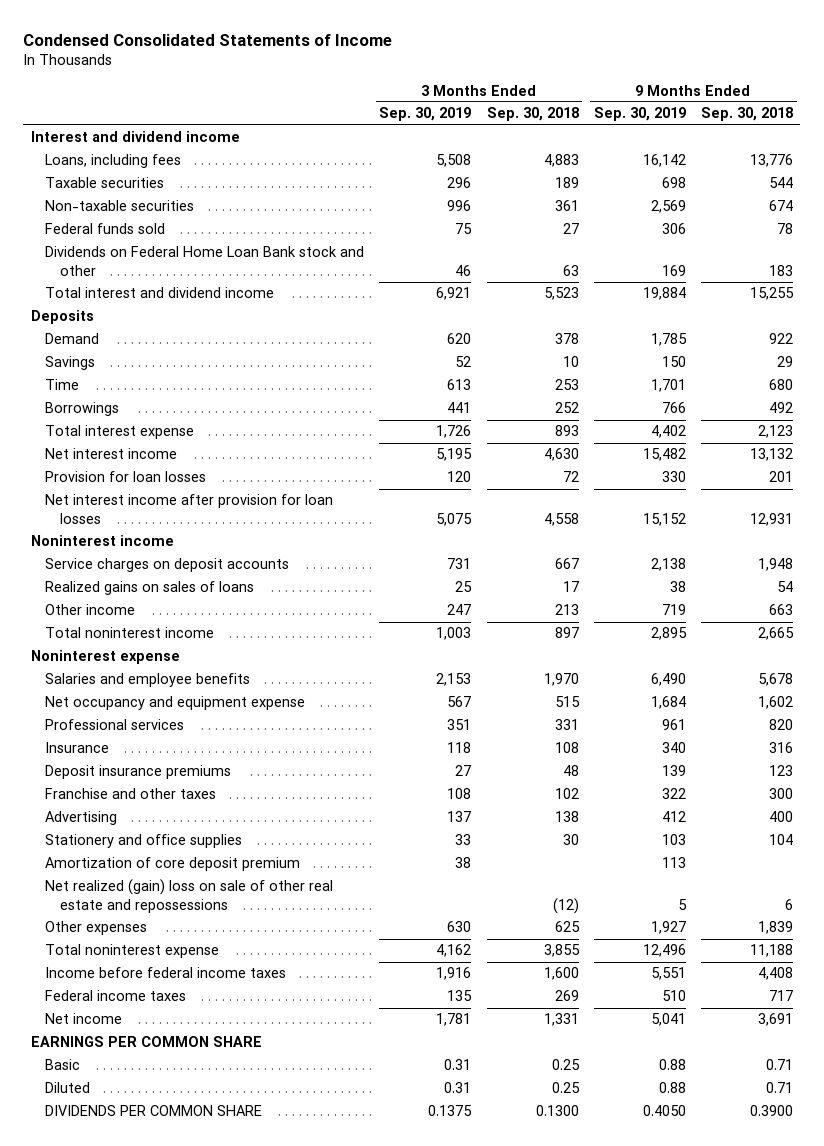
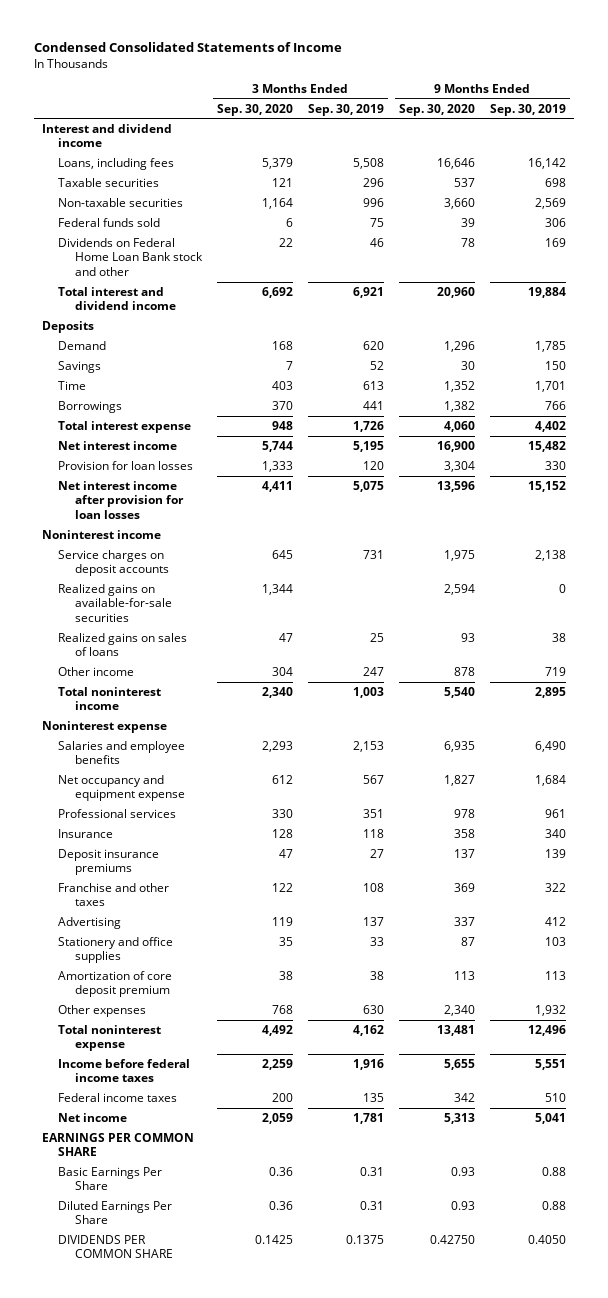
- | 3 Months Ended Sep. 30, 2019 | 3 Months Ended Sep. 30, 2018 | 9 Months Ended Sep. 30, 2019 | 9 Months Ended Sep. 30, 2018
+ | 3 Months Ended Sep. 30, 2020 | 3 Months Ended Sep. 30, 2019 | 9 Months Ended Sep. 30, 2020 | 9 Months Ended Sep. 30, 2019
+ Realized gains on available-for-sale securities | 1,344 | | 2,594 | 0
- Net realized (gain) loss on sale of other real estate and repossessions | | (12) | 5 | 6
- Other expenses | 630 | 625 | 1,927 | 1,839
+ Other expenses | 768 | 630 | 2,340 | 1,932
- Basic | 0.31 | 0.25 | 0.88 | 0.71
- Diluted | 0.31 | 0.25 | 0.88 | 0.71
+ Basic Earnings Per Share | 0.36 | 0.31 | 0.93 | 0.88
+ Diluted Earnings Per Share | 0.36 | 0.31 | 0.93 | 0.88

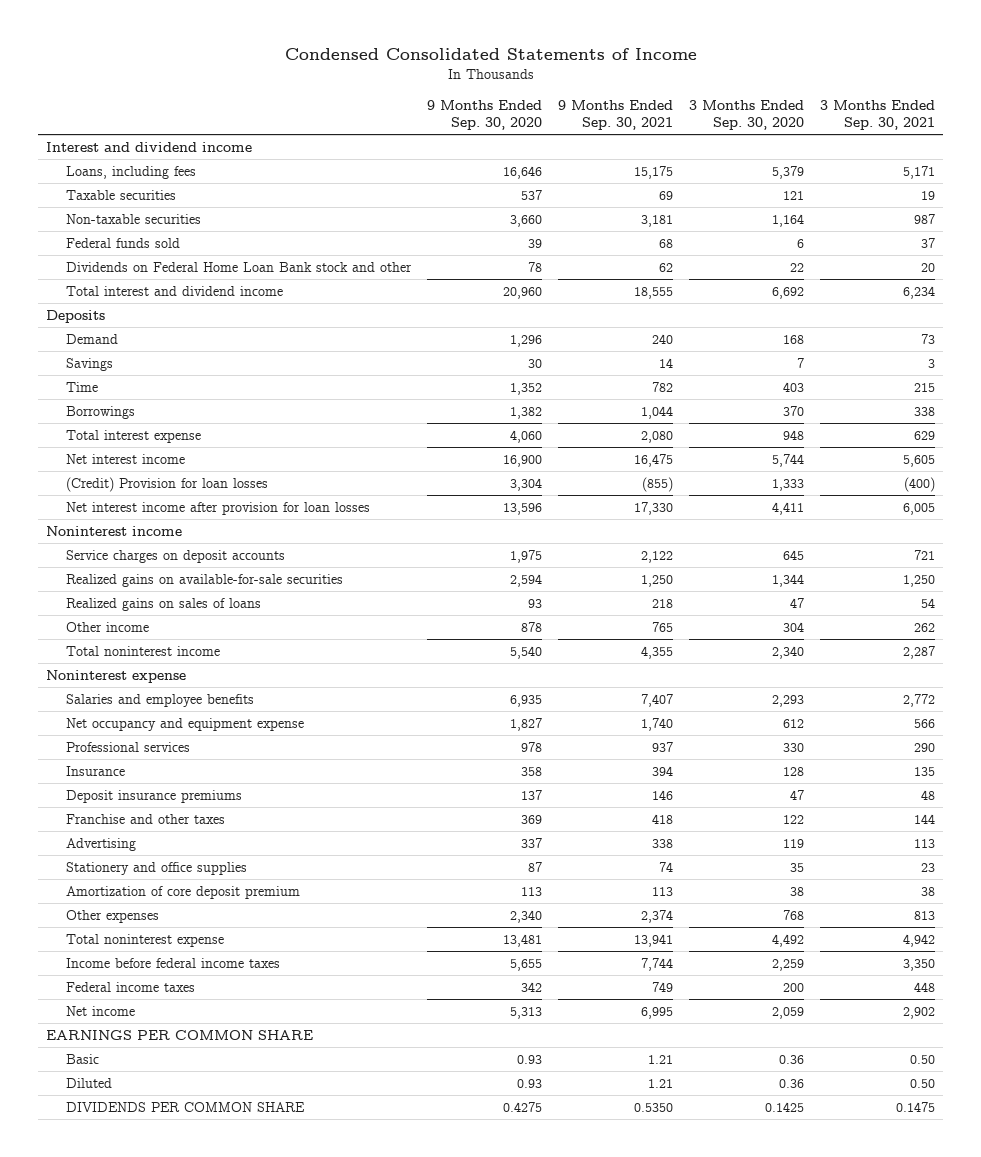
- | 3 Months Ended Sep. 30, 2020 | 3 Months Ended Sep. 30, 2019 | 9 Months Ended Sep. 30, 2020 | 9 Months Ended Sep. 30, 2019
+ | 9 Months Ended Sep. 30, 2020 | 9 Months Ended Sep. 30, 2021 | 3 Months Ended Sep. 30, 2020 | 3 Months Ended Sep. 30, 2021
- Provision for loan losses | 1,333 | 120 | 3,304 | 330
+ (Credit) Provision for loan losses | 3,304 | (855) | 1,333 | (400)
- Basic Earnings Per Share | 0.36 | 0.31 | 0.93 | 0.88
- Diluted Earnings Per Share | 0.36 | 0.31 | 0.93 | 0.88
- DIVIDENDS PER COMMON SHARE | 0.1425 | 0.1375 | 0.42750 | 0.4050
+ Basic | 0.93 | 1.21 | 0.36 | 0.50
+ Diluted | 0.93 | 1.21 | 0.36 | 0.50
+ DIVIDENDS PER COMMON SHARE | 0.4275 | 0.5350 | 0.1425 | 0.1475

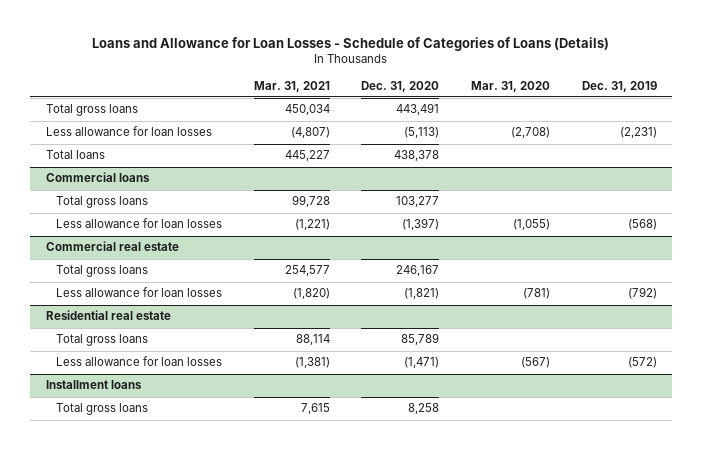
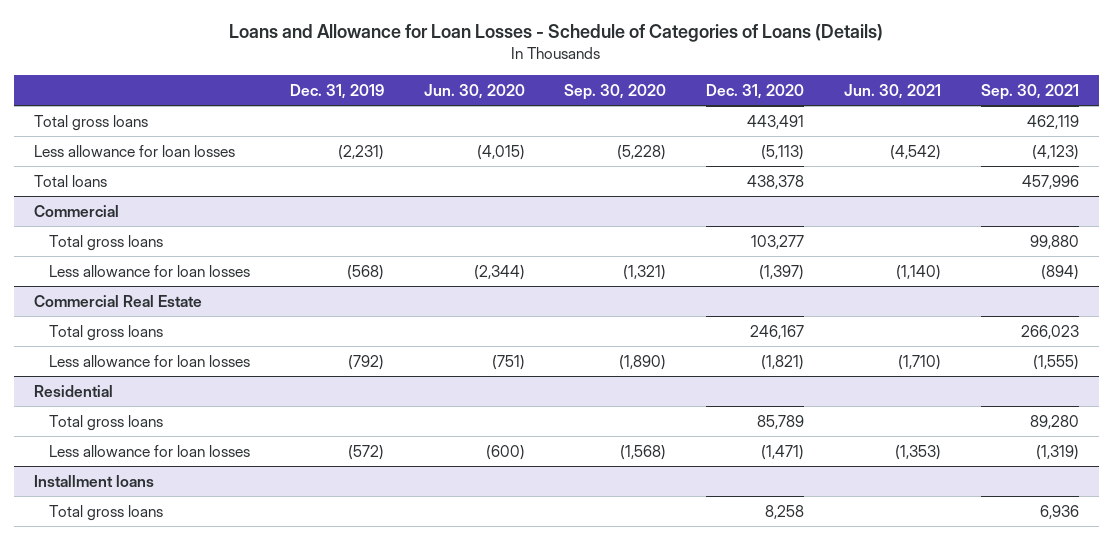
- | Mar. 31, 2021 | Dec. 31, 2020 | Mar. 31, 2020 | Dec. 31, 2019
+ | Dec. 31, 2019 | Jun. 30, 2020 | Sep. 30, 2020 | Dec. 31, 2020 | Jun. 30, 2021 | Sep. 30, 2021
- Commercial loans
+ Commercial
- Commercial real estate
+ Commercial Real Estate
- Residential real estate
+ Residential

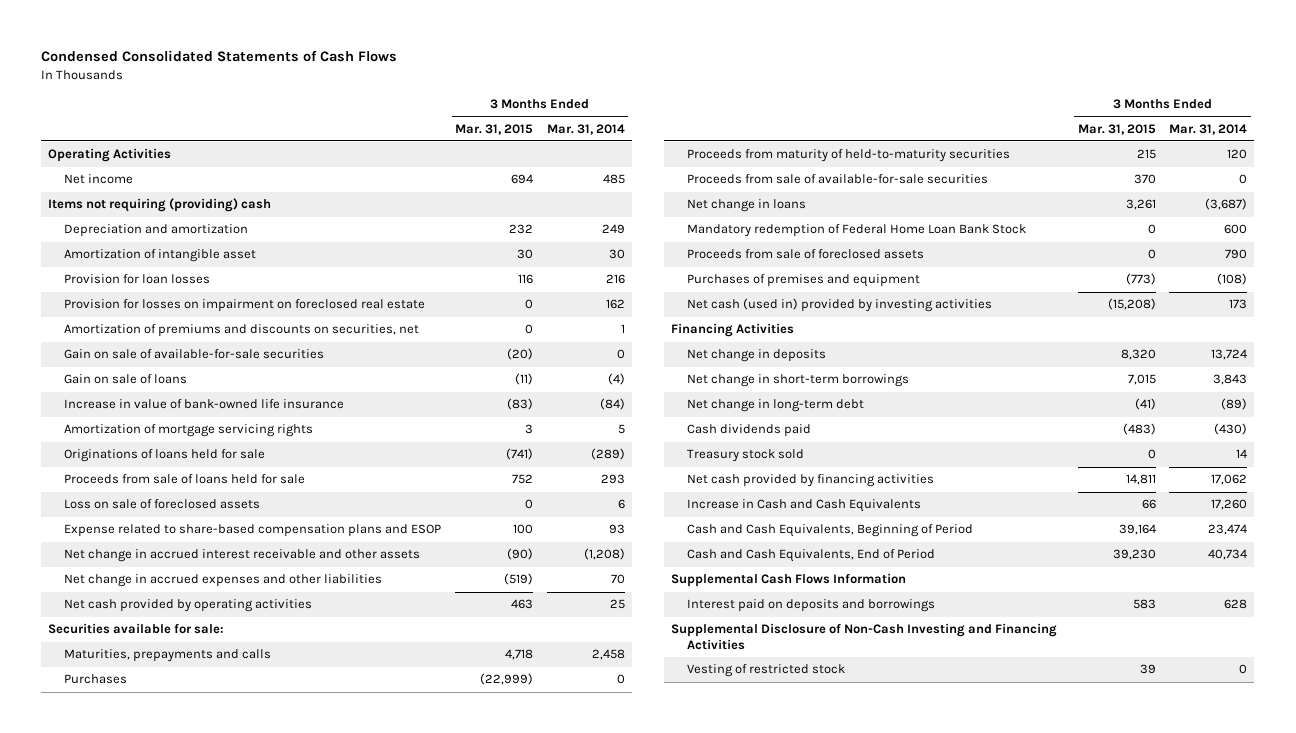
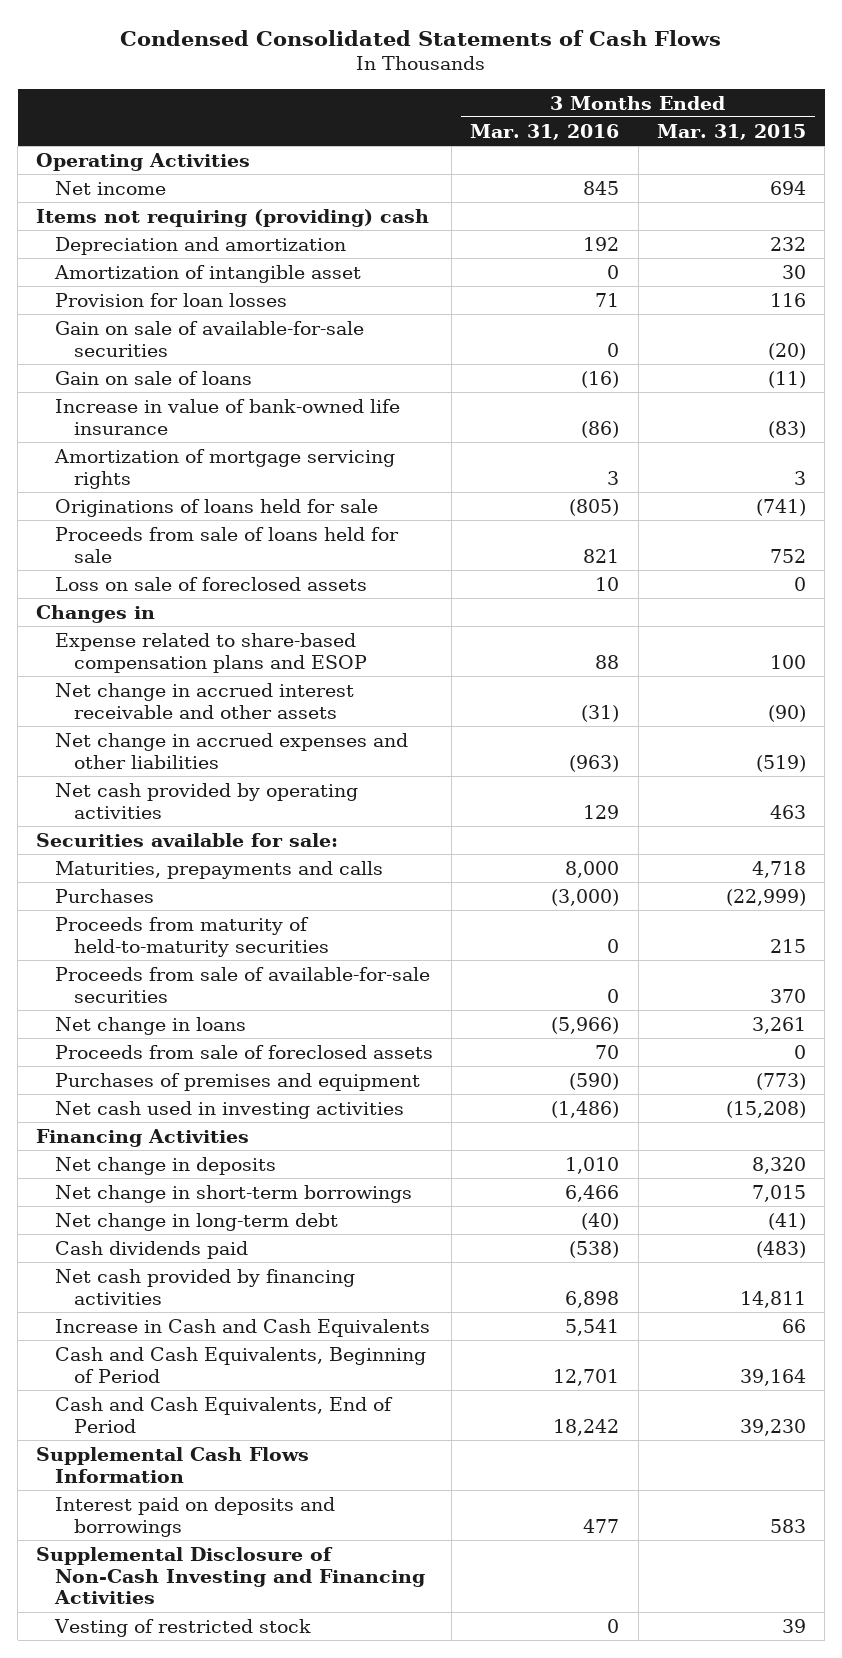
- | 3 Months Ended Mar. 31, 2015 | 3 Months Ended Mar. 31, 2014
+ | 3 Months Ended Mar. 31, 2016 | 3 Months Ended Mar. 31, 2015
- Provision for losses on impairment on foreclosed real estate | 0 | 162
- Amortization of premiums and discounts on securities, net | 0 | 1
+ Changes in
- Mandatory redemption of Federal Home Loan Bank Stock | 0 | 600
- Net cash (used in) provided by investing activities | (15,208) | 173
+ Net cash used in investing activities | (1,486) | (15,208)
- Treasury stock sold | 0 | 14

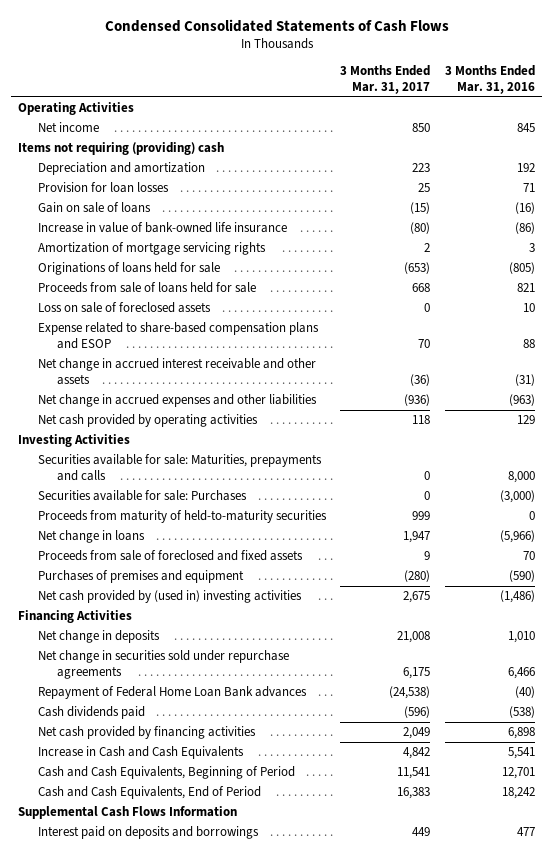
- | 3 Months Ended Mar. 31, 2016 | 3 Months Ended Mar. 31, 2015
+ | 3 Months Ended Mar. 31, 2017 | 3 Months Ended Mar. 31, 2016
- Amortization of intangible asset | 0 | 30
- Gain on sale of available-for-sale securities | 0 | (20)
- Changes in
- Securities available for sale:
- Maturities, prepayments and calls | 8,000 | 4,718
- Purchases | (3,000) | (22,999)
+ Investing Activities
+ Securities available for sale: Maturities, prepayments and calls | 0 | 8,000
+ Securities available for sale: Purchases | 0 | (3,000)
- Proceeds from sale of available-for-sale securities | 0 | 370
- Proceeds from sale of foreclosed assets | 70 | 0
+ Proceeds from sale of foreclosed and fixed assets | 9 | 70
- Net cash used in investing activities | (1,486) | (15,208)
+ Net cash provided by (used in) investing activities | 2,675 | (1,486)
- Net change in short-term borrowings | 6,466 | 7,015
- Net change in long-term debt | (40) | (41)
+ Net change in securities sold under repurchase agreements | 6,175 | 6,466
+ Repayment of Federal Home Loan Bank advances | (24,538) | (40)
- Supplemental Disclosure of Non-Cash Investing and Financing Activities
- Vesting of restricted stock | 0 | 39

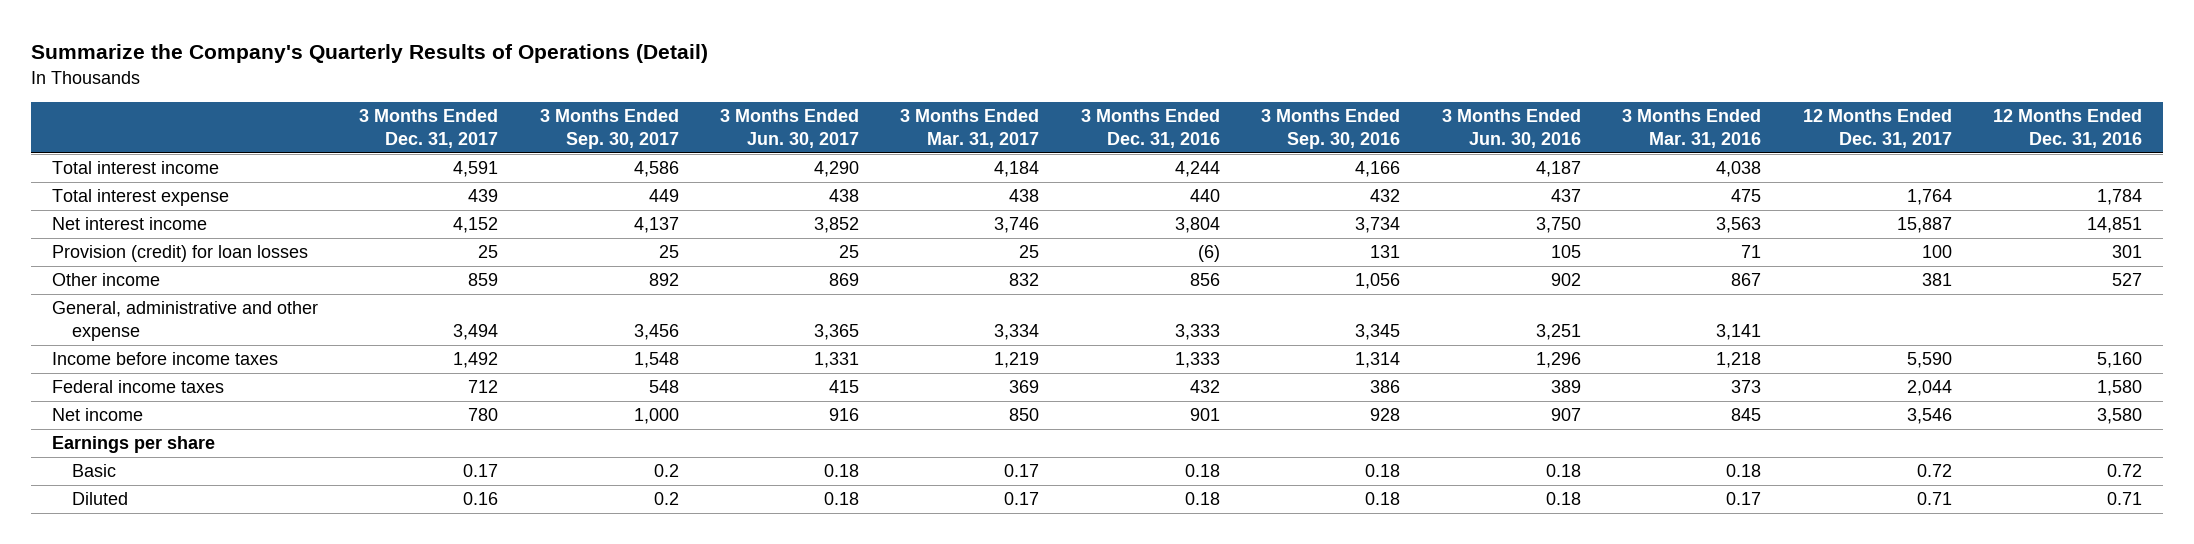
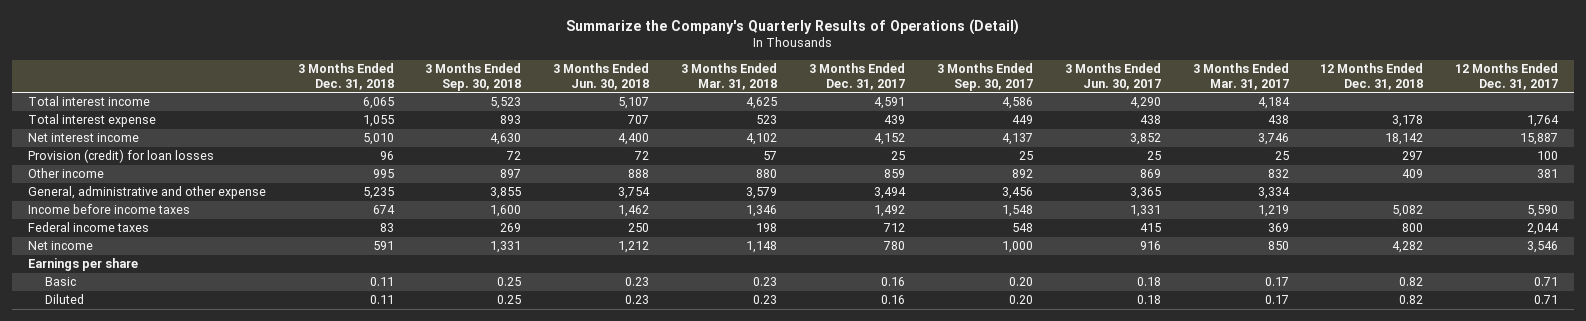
- | 3 Months Ended Dec. 31, 2017 | 3 Months Ended Sep. 30, 2017 | 3 Months Ended Jun. 30, 2017 | 3 Months Ended Mar. 31, 2017 | 3 Months Ended Dec. 31, 2016 | 3 Months Ended Sep. 30, 2016 | 3 Months Ended Jun. 30, 2016 | 3 Months Ended Mar. 31, 2016 | 12 Months Ended Dec. 31, 2017 | 12 Months Ended Dec. 31, 2016
+ | 3 Months Ended Dec. 31, 2018 | 3 Months Ended Sep. 30, 2018 | 3 Months Ended Jun. 30, 2018 | 3 Months Ended Mar. 31, 2018 | 3 Months Ended Dec. 31, 2017 | 3 Months Ended Sep. 30, 2017 | 3 Months Ended Jun. 30, 2017 | 3 Months Ended Mar. 31, 2017 | 12 Months Ended Dec. 31, 2018 | 12 Months Ended Dec. 31, 2017
- Basic | 0.17 | 0.2 | 0.18 | 0.17 | 0.18 | 0.18 | 0.18 | 0.18 | 0.72 | 0.72
- Diluted | 0.16 | 0.2 | 0.18 | 0.17 | 0.18 | 0.18 | 0.18 | 0.17 | 0.71 | 0.71
+ Basic | 0.11 | 0.25 | 0.23 | 0.23 | 0.16 | 0.20 | 0.18 | 0.17 | 0.82 | 0.71
+ Diluted | 0.11 | 0.25 | 0.23 | 0.23 | 0.16 | 0.20 | 0.18 | 0.17 | 0.82 | 0.71

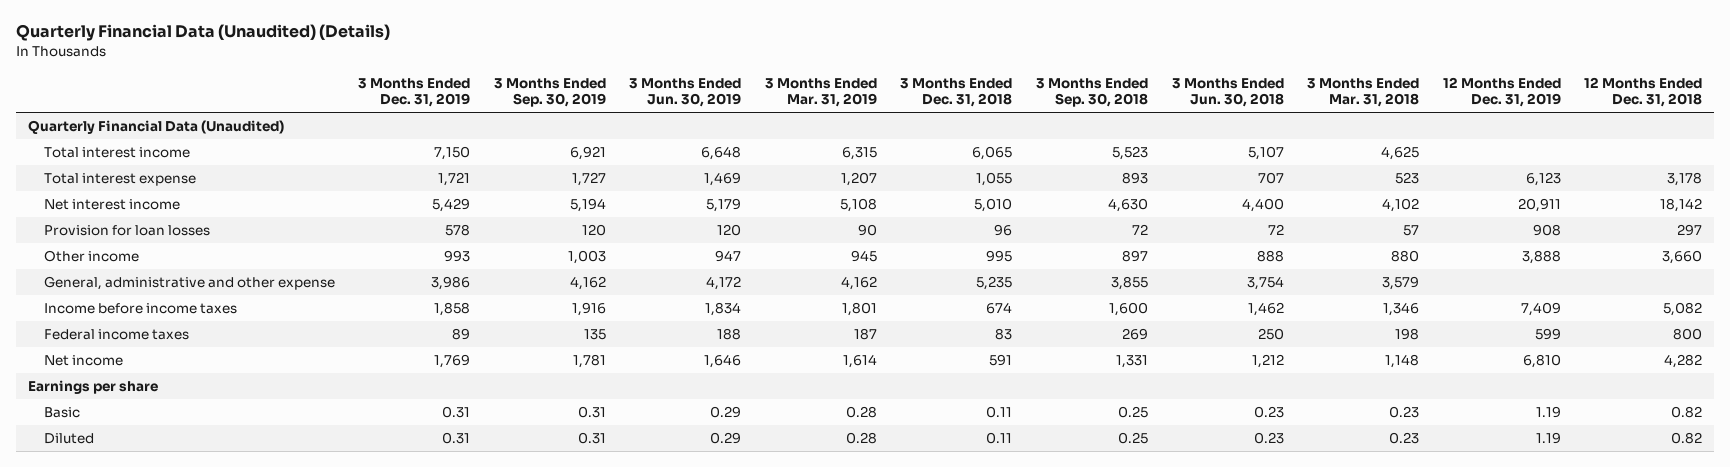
- Summarize the Company's Quarterly Results of Operations (Detail)
+ Quarterly Financial Data (Unaudited) (Details)
- | 3 Months Ended Dec. 31, 2018 | 3 Months Ended Sep. 30, 2018 | 3 Months Ended Jun. 30, 2018 | 3 Months Ended Mar. 31, 2018 | 3 Months Ended Dec. 31, 2017 | 3 Months Ended Sep. 30, 2017 | 3 Months Ended Jun. 30, 2017 | 3 Months Ended Mar. 31, 2017 | 12 Months Ended Dec. 31, 2018 | 12 Months Ended Dec. 31, 2017
+ | 3 Months Ended Dec. 31, 2019 | 3 Months Ended Sep. 30, 2019 | 3 Months Ended Jun. 30, 2019 | 3 Months Ended Mar. 31, 2019 | 3 Months Ended Dec. 31, 2018 | 3 Months Ended Sep. 30, 2018 | 3 Months Ended Jun. 30, 2018 | 3 Months Ended Mar. 31, 2018 | 12 Months Ended Dec. 31, 2019 | 12 Months Ended Dec. 31, 2018
+ Quarterly Financial Data (Unaudited)
- Provision (credit) for loan losses | 96 | 72 | 72 | 57 | 25 | 25 | 25 | 25 | 297 | 100
- Other income | 995 | 897 | 888 | 880 | 859 | 892 | 869 | 832 | 409 | 381
+ Provision for loan losses | 578 | 120 | 120 | 90 | 96 | 72 | 72 | 57 | 908 | 297
+ Other income | 993 | 1,003 | 947 | 945 | 995 | 897 | 888 | 880 | 3,888 | 3,660

